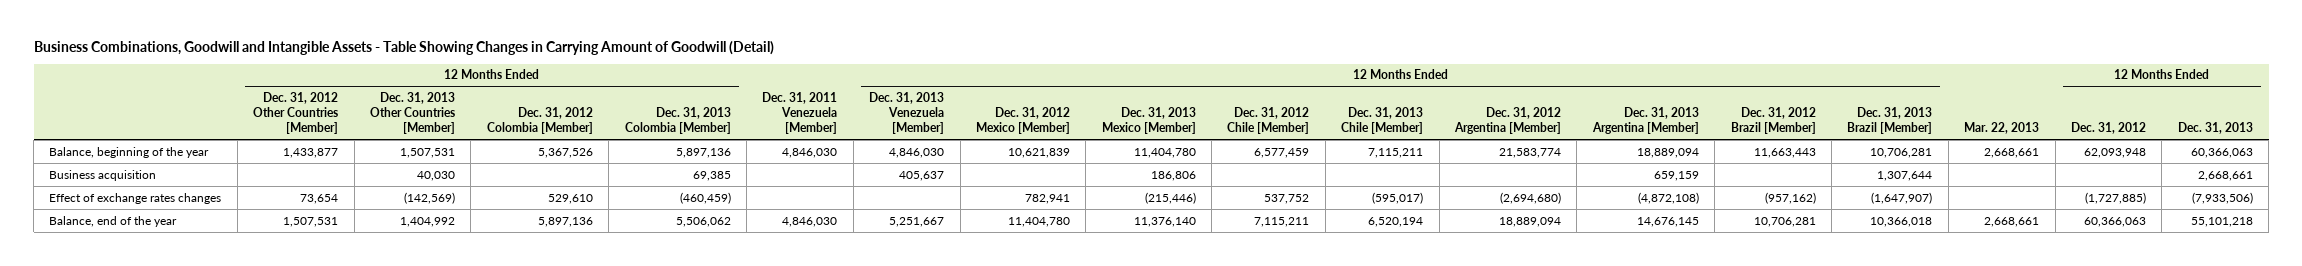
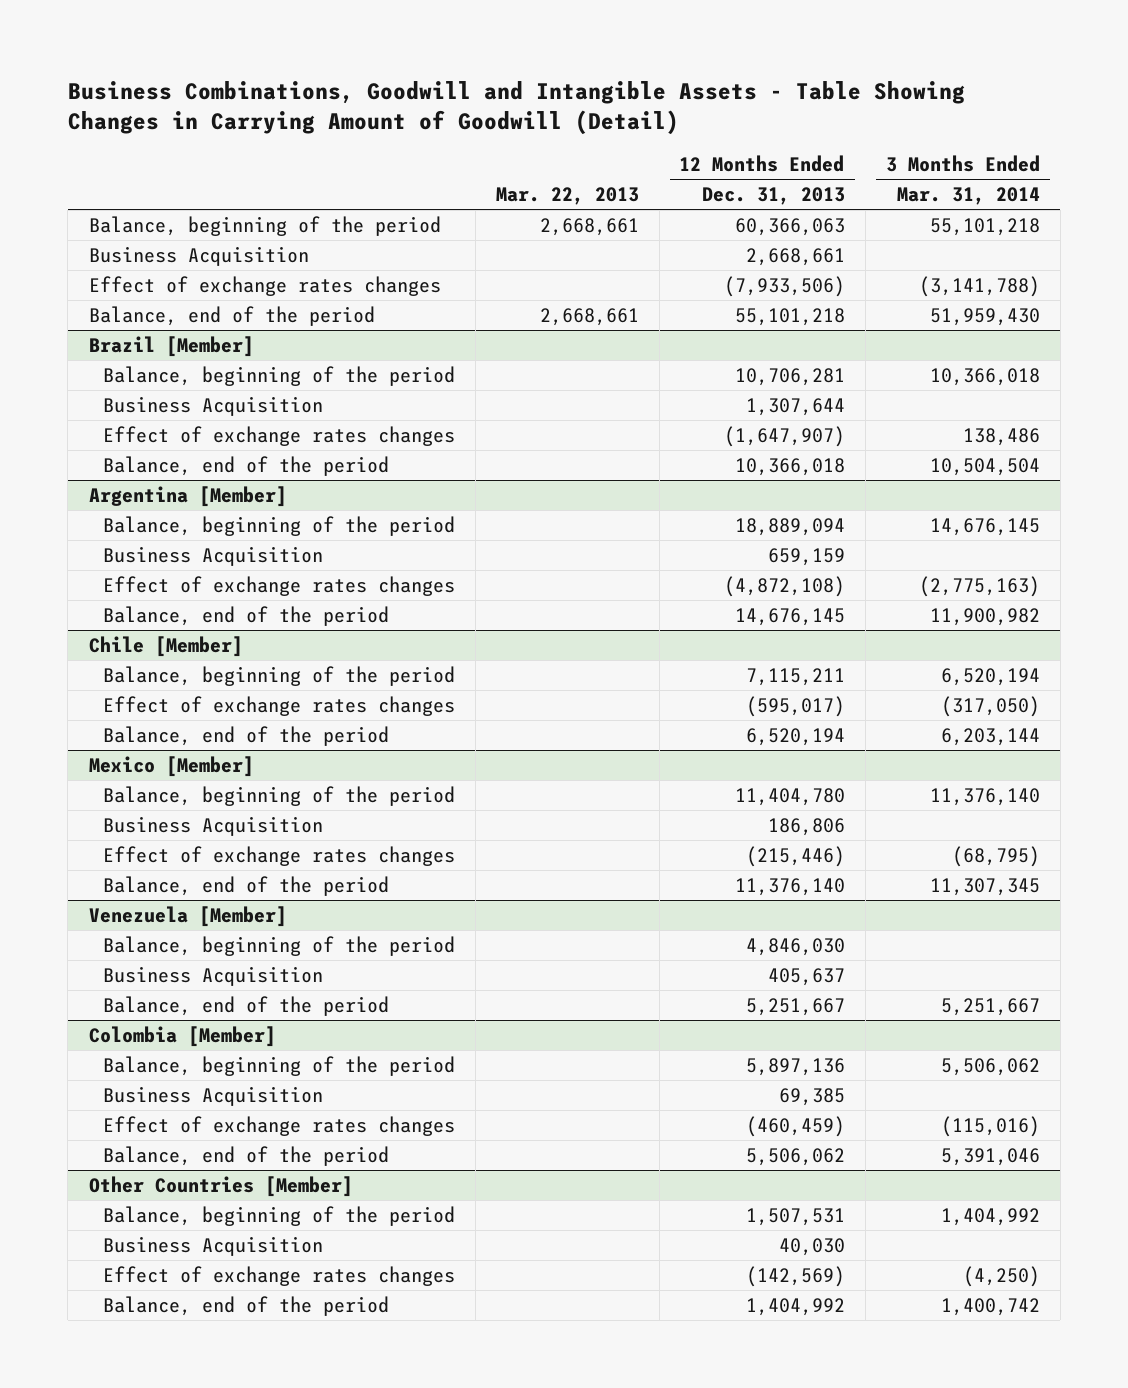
- | 12 Months Ended Dec. 31, 2012 Other Countries [Member] | 12 Months Ended Dec. 31, 2013 Other Countries [Member] | 12 Months Ended Dec. 31, 2012 Colombia [Member] | 12 Months Ended Dec. 31, 2013 Colombia [Member] | Dec. 31, 2011 Venezuela [Member] | 12 Months Ended Dec. 31, 2013 Venezuela [Member] | 12 Months Ended Dec. 31, 2012 Mexico [Member] | 12 Months Ended Dec. 31, 2013 Mexico [Member] | 12 Months Ended Dec. 31, 2012 Chile [Member] | 12 Months Ended Dec. 31, 2013 Chile [Member] | 12 Months Ended Dec. 31, 2012 Argentina [Member] | 12 Months Ended Dec. 31, 2013 Argentina [Member] | 12 Months Ended Dec. 31, 2012 Brazil [Member] | 12 Months Ended Dec. 31, 2013 Brazil [Member] | Mar. 22, 2013 | 12 Months Ended Dec. 31, 2012 | 12 Months Ended Dec. 31, 2013
+ | Mar. 22, 2013 | 12 Months Ended Dec. 31, 2013 | 3 Months Ended Mar. 31, 2014
- Balance, beginning of the year | 1,433,877 | 1,507,531 | 5,367,526 | 5,897,136 | 4,846,030 | 4,846,030 | 10,621,839 | 11,404,780 | 6,577,459 | 7,115,211 | 21,583,774 | 18,889,094 | 11,663,443 | 10,706,281 | 2,668,661 | 62,093,948 | 60,366,063
- Business acquisition | | 40,030 | | 69,385 | | 405,637 | | 186,806 | | | | 659,159 | | 1,307,644 | | | 2,668,661
+ Balance, beginning of the period | 2,668,661 | 60,366,063 | 55,101,218
+ Business Acquisition | | 2,668,661 |
- Balance, end of the year | 1,507,531 | 1,404,992 | 5,897,136 | 5,506,062 | 4,846,030 | 5,251,667 | 11,404,780 | 11,376,140 | 7,115,211 | 6,520,194 | 18,889,094 | 14,676,145 | 10,706,281 | 10,366,018 | 2,668,661 | 60,366,063 | 55,101,218
+ Balance, end of the period | 2,668,661 | 55,101,218 | 51,959,430
+ Brazil [Member]
+ Balance, beginning of the period | | 10,706,281 | 10,366,018
+ Business Acquisition | | 1,307,644 |
+ Effect of exchange rates changes | | (1,647,907) | 138,486
+ Balance, end of the period | | 10,366,018 | 10,504,504
+ Argentina [Member]
+ Balance, beginning of the period | | 18,889,094 | 14,676,145
+ Business Acquisition | | 659,159 |
+ Effect of exchange rates changes | | (4,872,108) | (2,775,163)
+ Balance, end of the period | | 14,676,145 | 11,900,982
+ Chile [Member]
+ Balance, beginning of the period | | 7,115,211 | 6,520,194
+ Effect of exchange rates changes | | (595,017) | (317,050)
+ Balance, end of the period | | 6,520,194 | 6,203,144
+ Mexico [Member]
+ Balance, beginning of the period | | 11,404,780 | 11,376,140
+ Business Acquisition | | 186,806 |
+ Effect of exchange rates changes | | (215,446) | (68,795)
+ Balance, end of the period | | 11,376,140 | 11,307,345
+ Venezuela [Member]
+ Balance, beginning of the period | | 4,846,030 |
+ Business Acquisition | | 405,637 |
+ Balance, end of the period | | 5,251,667 | 5,251,667
+ Colombia [Member]
+ Balance, beginning of the period | | 5,897,136 | 5,506,062
+ Business Acquisition | | 69,385 |
+ Effect of exchange rates changes | | (460,459) | (115,016)
+ Balance, end of the period | | 5,506,062 | 5,391,046
+ Other Countries [Member]
+ Balance, beginning of the period | | 1,507,531 | 1,404,992
+ Business Acquisition | | 40,030 |
+ Effect of exchange rates changes | | (142,569) | (4,250)
+ Balance, end of the period | | 1,404,992 | 1,400,742

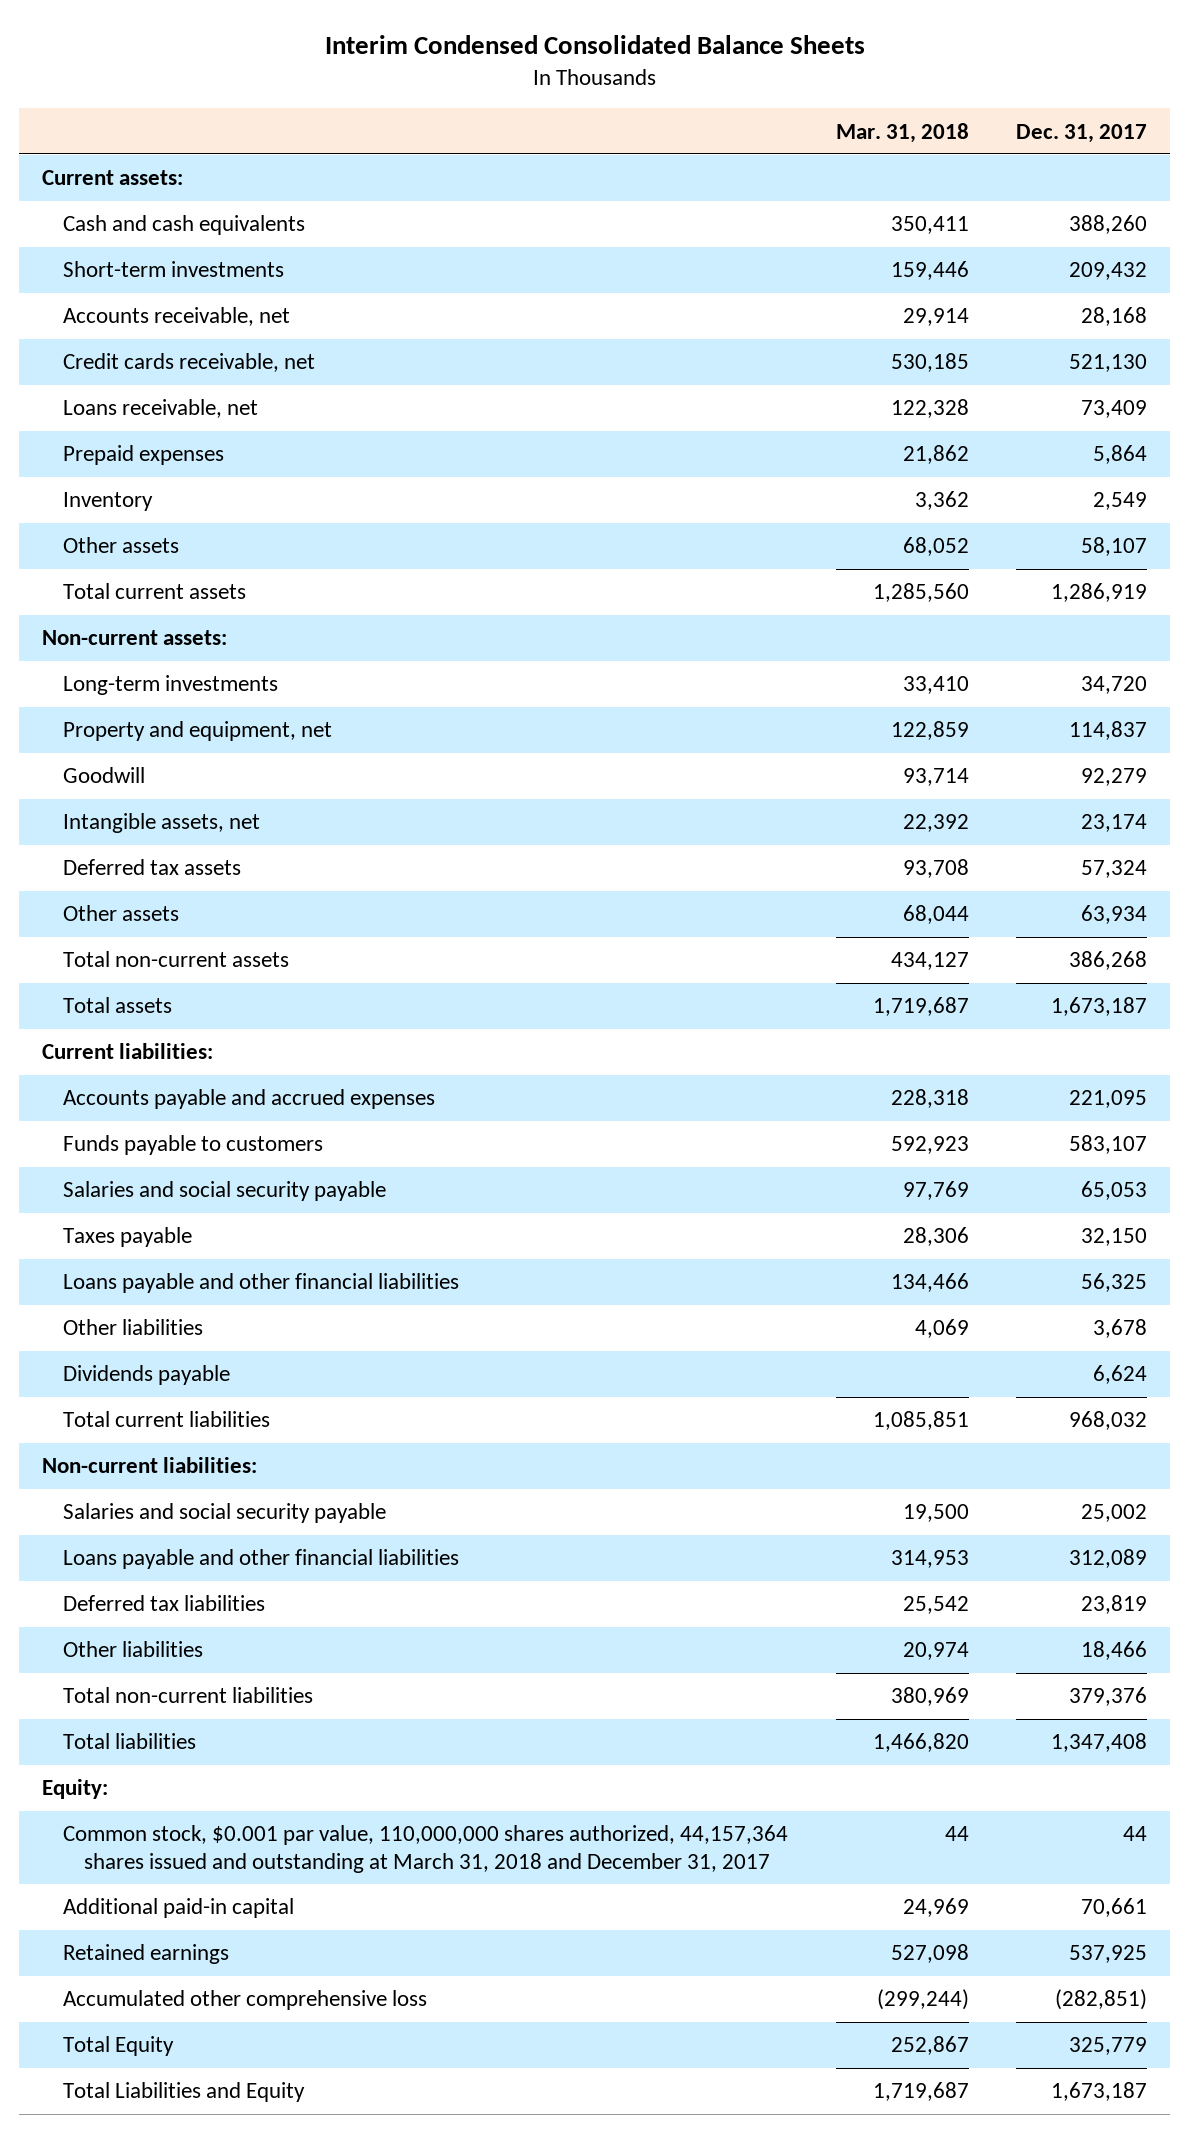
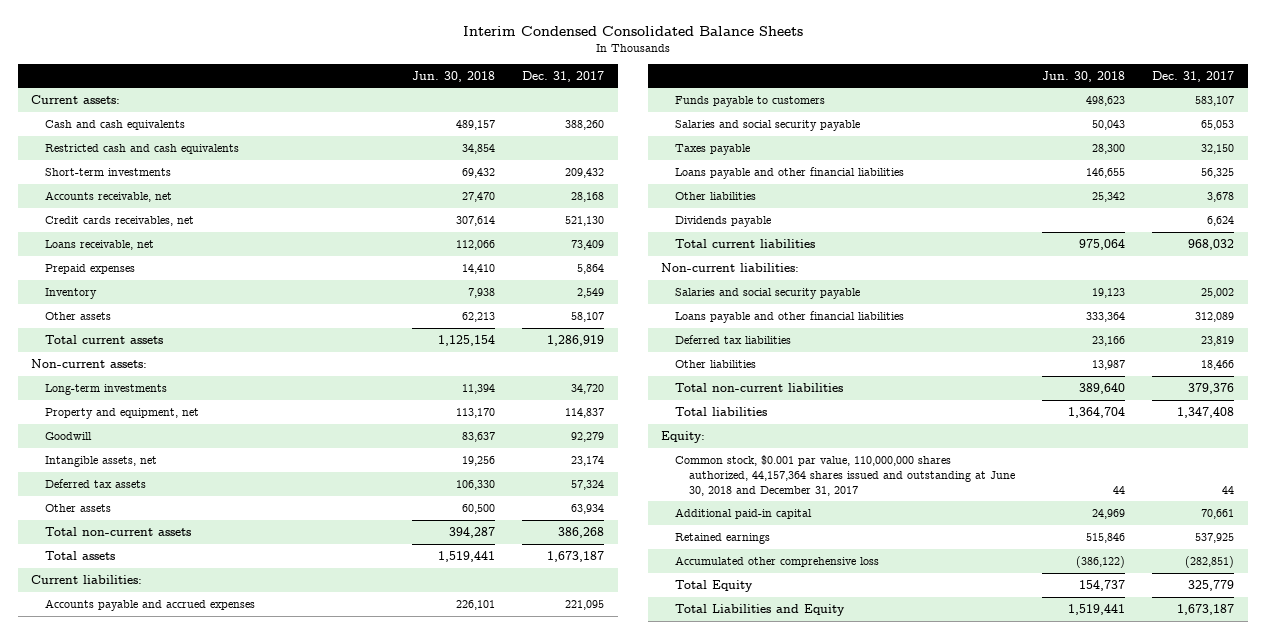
- | Mar. 31, 2018 | Dec. 31, 2017
+ | Jun. 30, 2018 | Dec. 31, 2017
+ Restricted cash and cash equivalents | 34,854 |
- Credit cards receivable, net | 530,185 | 521,130
+ Credit cards receivables, net | 307,614 | 521,130
- Common stock, $0.001 par value, 110,000,000 shares authorized, 44,157,364 shares issued and outstanding at March 31, 2018 and December 31, 2017 | 44 | 44
+ Common stock, $0.001 par value, 110,000,000 shares authorized, 44,157,364 shares issued and outstanding at June 30, 2018 and December 31, 2017 | 44 | 44

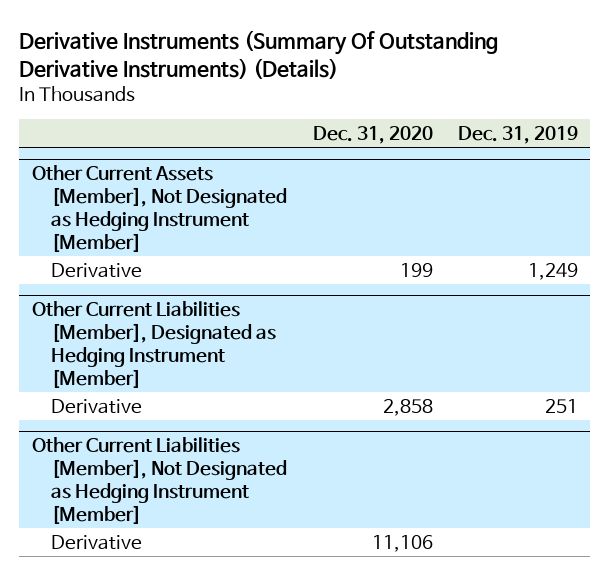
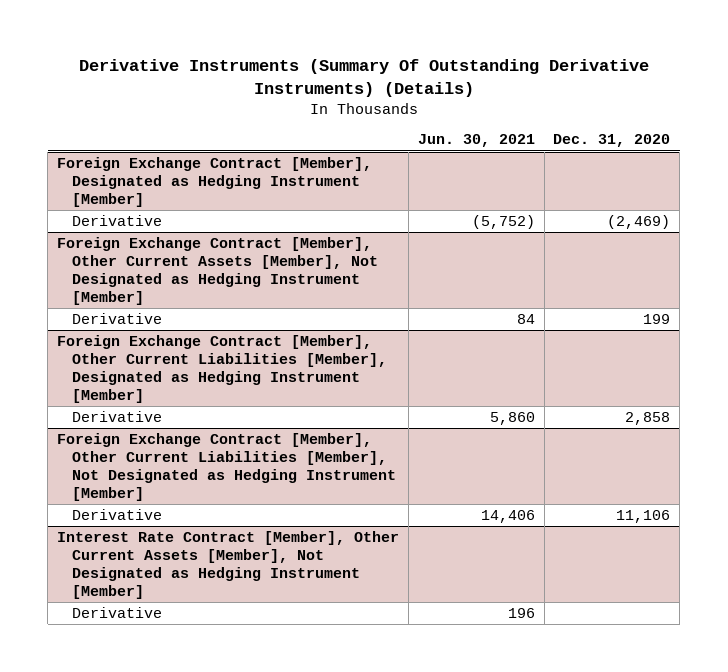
- | Dec. 31, 2020 | Dec. 31, 2019
+ | Jun. 30, 2021 | Dec. 31, 2020
- Other Current Assets [Member], Not Designated as Hedging Instrument [Member]
+ Foreign Exchange Contract [Member], Designated as Hedging Instrument [Member]
+ Derivative | (5,752) | (2,469)
+ Foreign Exchange Contract [Member], Other Current Assets [Member], Not Designated as Hedging Instrument [Member]
- Other Current Liabilities [Member], Designated as Hedging Instrument [Member]
+ Foreign Exchange Contract [Member], Other Current Liabilities [Member], Designated as Hedging Instrument [Member]
- Other Current Liabilities [Member], Not Designated as Hedging Instrument [Member]
+ Foreign Exchange Contract [Member], Other Current Liabilities [Member], Not Designated as Hedging Instrument [Member]
+ Interest Rate Contract [Member], Other Current Assets [Member], Not Designated as Hedging Instrument [Member]
+ Derivative | 196 |

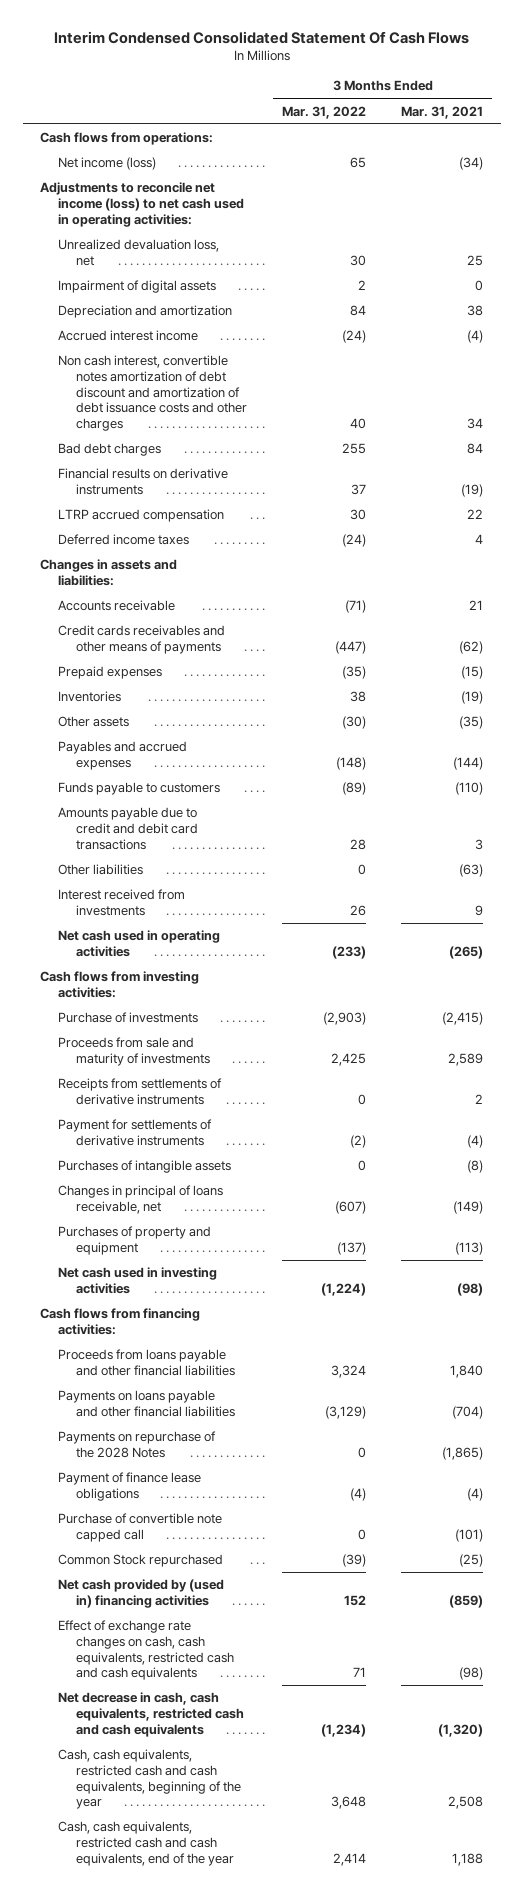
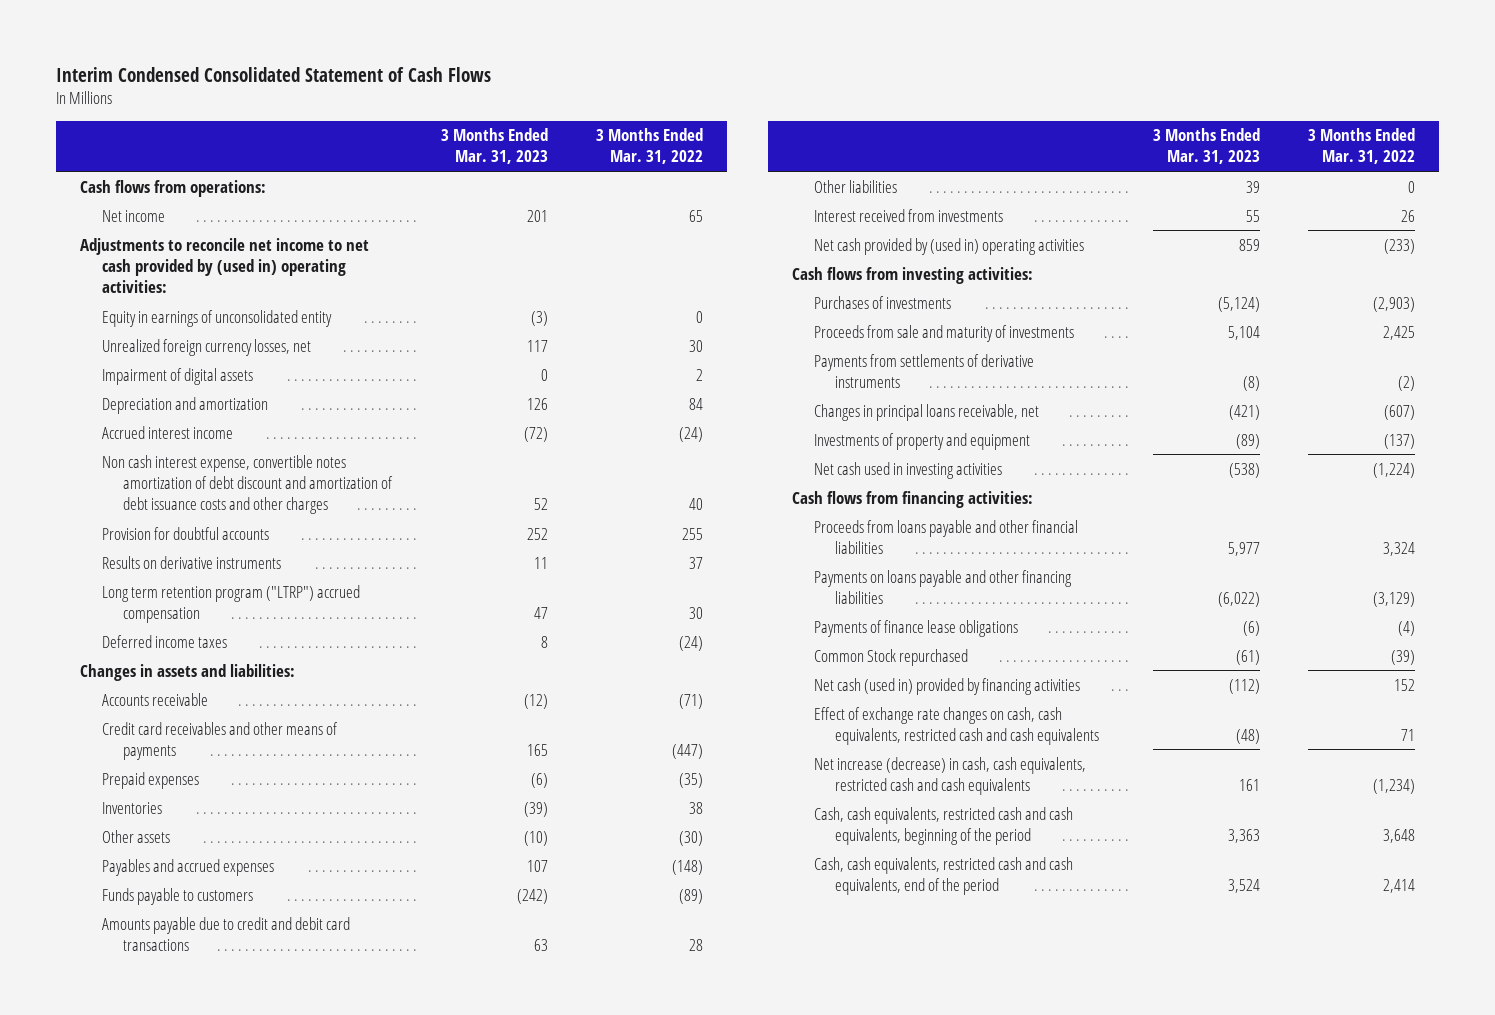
- Interim Condensed Consolidated Statement Of Cash Flows
+ Interim Condensed Consolidated Statement of Cash Flows
- | 3 Months Ended Mar. 31, 2022 | 3 Months Ended Mar. 31, 2021
+ | 3 Months Ended Mar. 31, 2023 | 3 Months Ended Mar. 31, 2022
- Net income (loss) | 65 | (34)
- Adjustments to reconcile net income (loss) to net cash used in operating activities:
- Unrealized devaluation loss, net | 30 | 25
+ Net income | 201 | 65
+ Adjustments to reconcile net income to net cash provided by (used in) operating activities:
+ Equity in earnings of unconsolidated entity | (3) | 0
+ Unrealized foreign currency losses, net | 117 | 30
- Non cash interest, convertible notes amortization of debt discount and amortization of debt issuance costs and other charges | 40 | 34
- Bad debt charges | 255 | 84
- Financial results on derivative instruments | 37 | (19)
- LTRP accrued compensation | 30 | 22
+ Non cash interest expense, convertible notes amortization of debt discount and amortization of debt issuance costs and other charges | 52 | 40
+ Provision for doubtful accounts | 252 | 255
+ Results on derivative instruments | 11 | 37
+ Long term retention program ("LTRP") accrued compensation | 47 | 30
- Credit cards receivables and other means of payments | (447) | (62)
+ Credit card receivables and other means of payments | 165 | (447)
- Net cash used in operating activities | (233) | (265)
+ Net cash provided by (used in) operating activities | 859 | (233)
- Purchase of investments | (2,903) | (2,415)
+ Purchases of investments | (5,124) | (2,903)
- Receipts from settlements of derivative instruments | 0 | 2
- Payment for settlements of derivative instruments | (2) | (4)
- Purchases of intangible assets | 0 | (8)
- Changes in principal of loans receivable, net | (607) | (149)
- Purchases of property and equipment | (137) | (113)
+ Payments from settlements of derivative instruments | (8) | (2)
+ Changes in principal loans receivable, net | (421) | (607)
+ Investments of property and equipment | (89) | (137)
- Payments on loans payable and other financial liabilities | (3,129) | (704)
- Payments on repurchase of the 2028 Notes | 0 | (1,865)
- Payment of finance lease obligations | (4) | (4)
- Purchase of convertible note capped call | 0 | (101)
+ Payments on loans payable and other financing liabilities | (6,022) | (3,129)
+ Payments of finance lease obligations | (6) | (4)
- Net cash provided by (used in) financing activities | 152 | (859)
+ Net cash (used in) provided by financing activities | (112) | 152
- Net decrease in cash, cash equivalents, restricted cash and cash equivalents | (1,234) | (1,320)
- Cash, cash equivalents, restricted cash and cash equivalents, beginning of the year | 3,648 | 2,508
- Cash, cash equivalents, restricted cash and cash equivalents, end of the year | 2,414 | 1,188
+ Net increase (decrease) in cash, cash equivalents, restricted cash and cash equivalents | 161 | (1,234)
+ Cash, cash equivalents, restricted cash and cash equivalents, beginning of the period | 3,363 | 3,648
+ Cash, cash equivalents, restricted cash and cash equivalents, end of the period | 3,524 | 2,414

